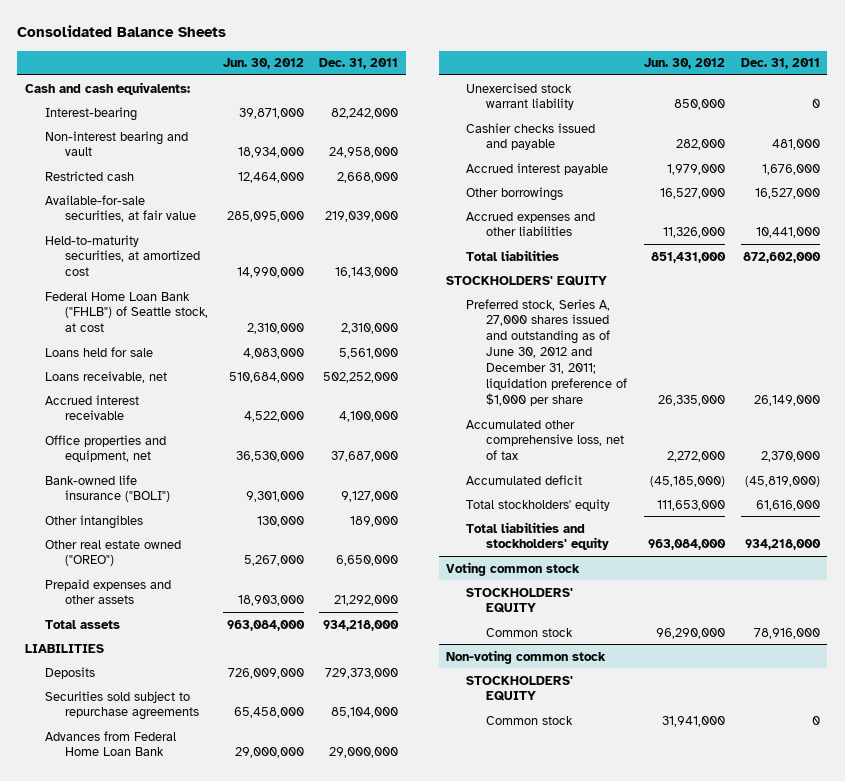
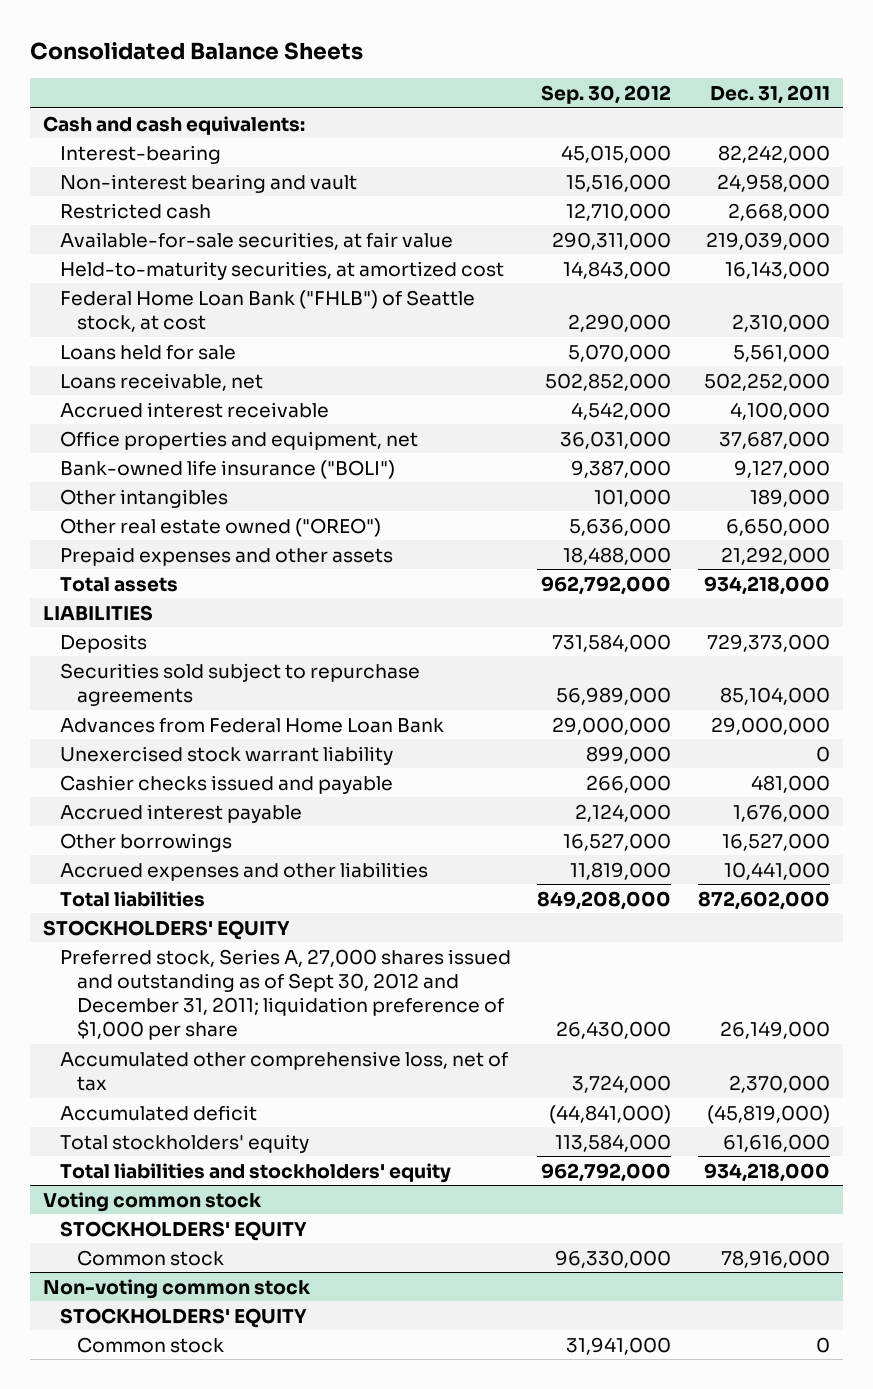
- | Jun. 30, 2012 | Dec. 31, 2011
+ | Sep. 30, 2012 | Dec. 31, 2011
- Preferred stock, Series A, 27,000 shares issued and outstanding as of June 30, 2012 and December 31, 2011; liquidation preference of $1,000 per share | 26,335,000 | 26,149,000
+ Preferred stock, Series A, 27,000 shares issued and outstanding as of Sept 30, 2012 and December 31, 2011; liquidation preference of $1,000 per share | 26,430,000 | 26,149,000

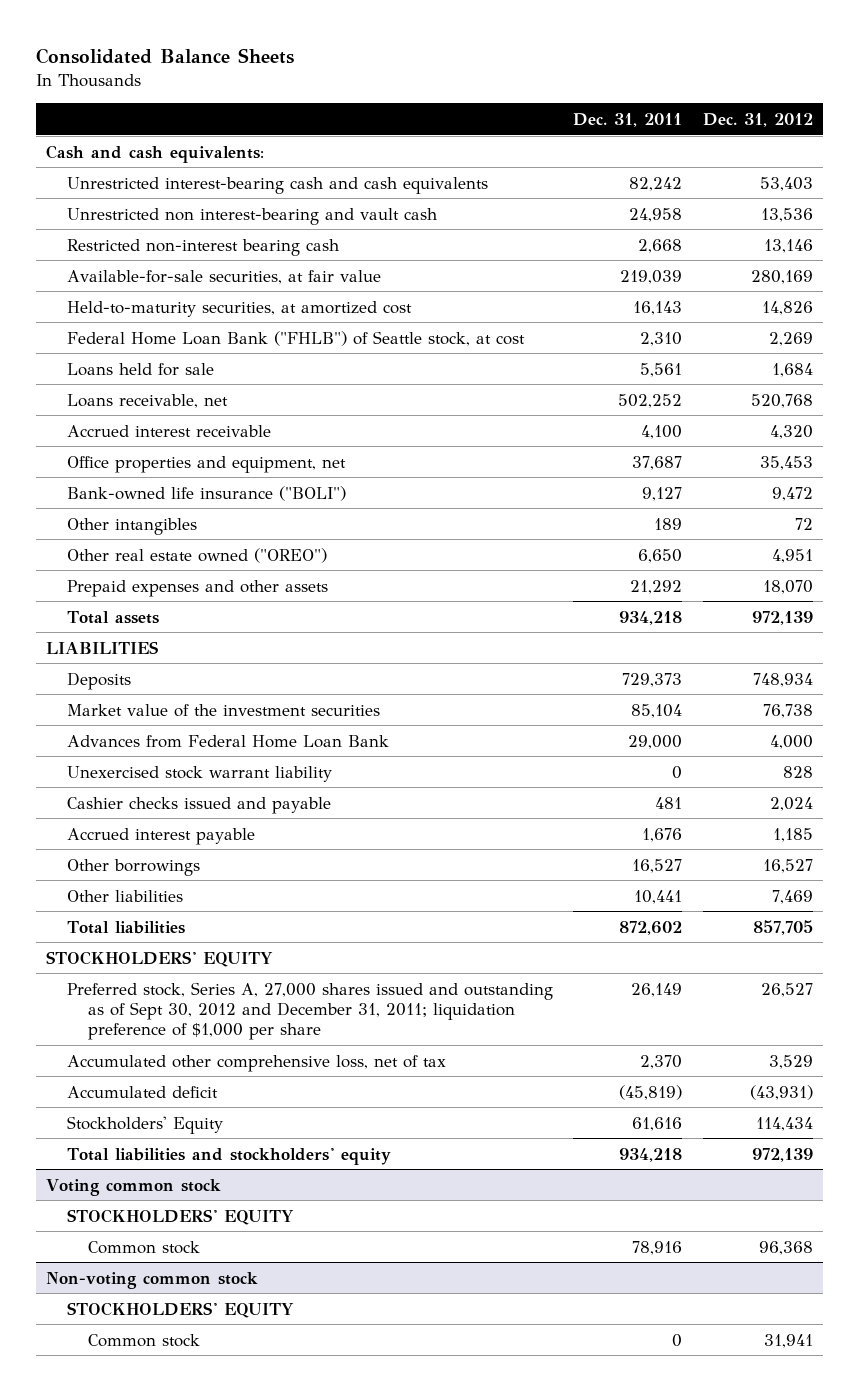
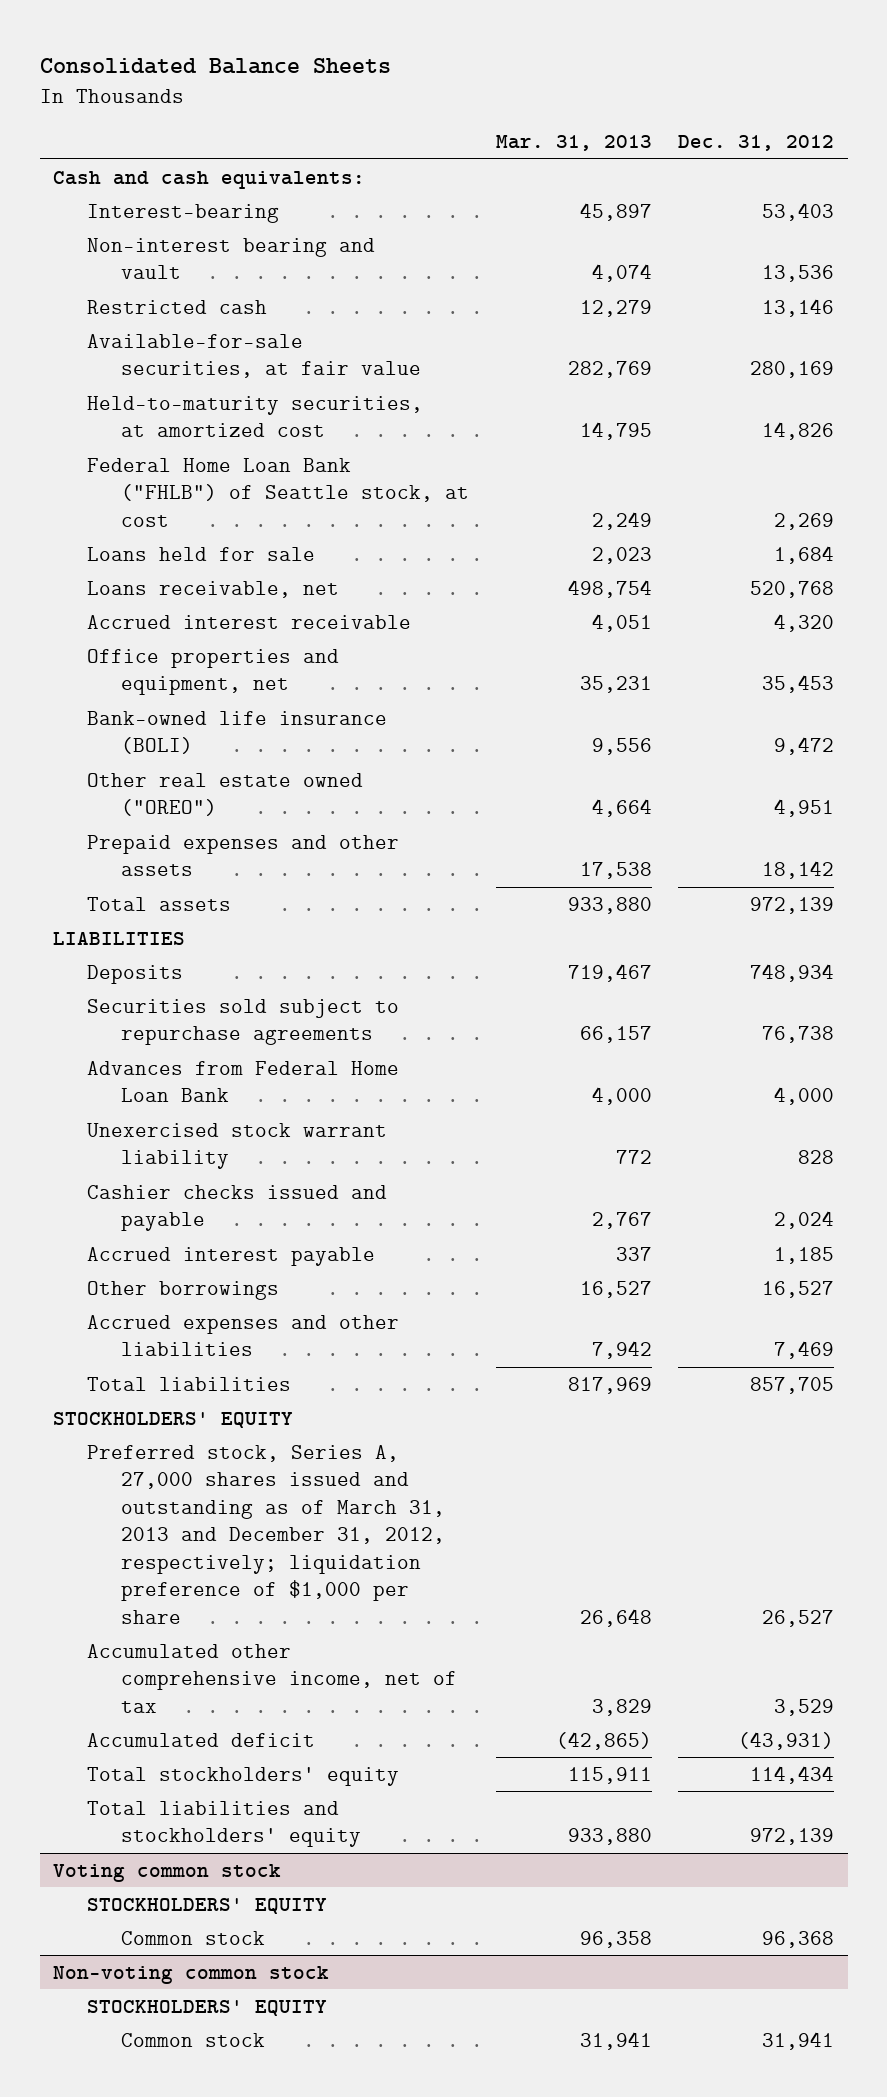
- | Dec. 31, 2011 | Dec. 31, 2012
+ | Mar. 31, 2013 | Dec. 31, 2012
- Unrestricted interest-bearing cash and cash equivalents | 82,242 | 53,403
- Unrestricted non interest-bearing and vault cash | 24,958 | 13,536
- Restricted non-interest bearing cash | 2,668 | 13,146
+ Interest-bearing | 45,897 | 53,403
+ Non-interest bearing and vault | 4,074 | 13,536
+ Restricted cash | 12,279 | 13,146
- Bank-owned life insurance ("BOLI") | 9,127 | 9,472
- Other intangibles | 189 | 72
+ Bank-owned life insurance (BOLI) | 9,556 | 9,472
- Prepaid expenses and other assets | 21,292 | 18,070
+ Prepaid expenses and other assets | 17,538 | 18,142
- Market value of the investment securities | 85,104 | 76,738
+ Securities sold subject to repurchase agreements | 66,157 | 76,738
- Other liabilities | 10,441 | 7,469
+ Accrued expenses and other liabilities | 7,942 | 7,469
- Preferred stock, Series A, 27,000 shares issued and outstanding as of Sept 30, 2012 and December 31, 2011; liquidation preference of $1,000 per share | 26,149 | 26,527
- Accumulated other comprehensive loss, net of tax | 2,370 | 3,529
+ Preferred stock, Series A, 27,000 shares issued and outstanding as of March 31, 2013 and December 31, 2012, respectively; liquidation preference of $1,000 per share | 26,648 | 26,527
+ Accumulated other comprehensive income, net of tax | 3,829 | 3,529
- Stockholders' Equity | 61,616 | 114,434
+ Total stockholders' equity | 115,911 | 114,434

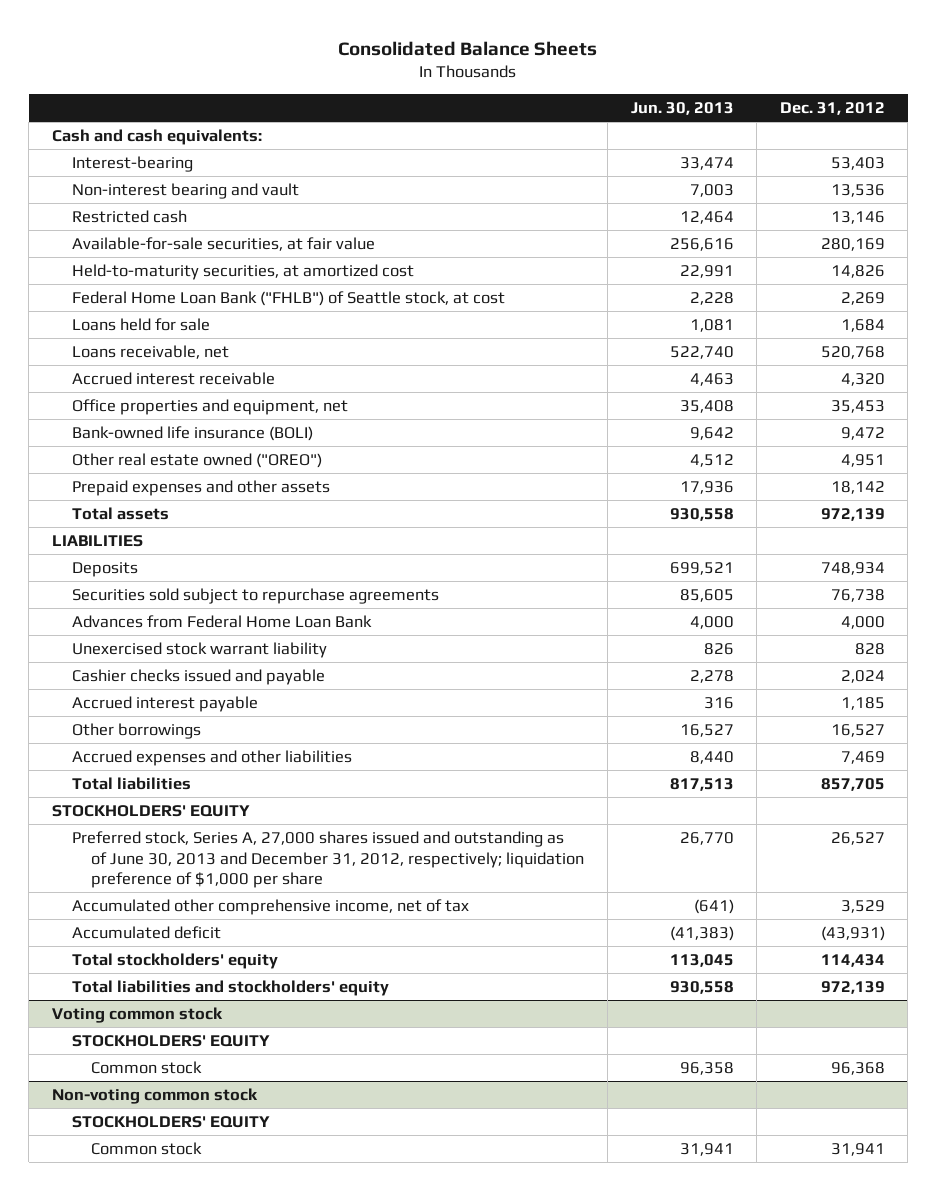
- | Mar. 31, 2013 | Dec. 31, 2012
+ | Jun. 30, 2013 | Dec. 31, 2012
- Preferred stock, Series A, 27,000 shares issued and outstanding as of March 31, 2013 and December 31, 2012, respectively; liquidation preference of $1,000 per share | 26,648 | 26,527
+ Preferred stock, Series A, 27,000 shares issued and outstanding as of June 30, 2013 and December 31, 2012, respectively; liquidation preference of $1,000 per share | 26,770 | 26,527

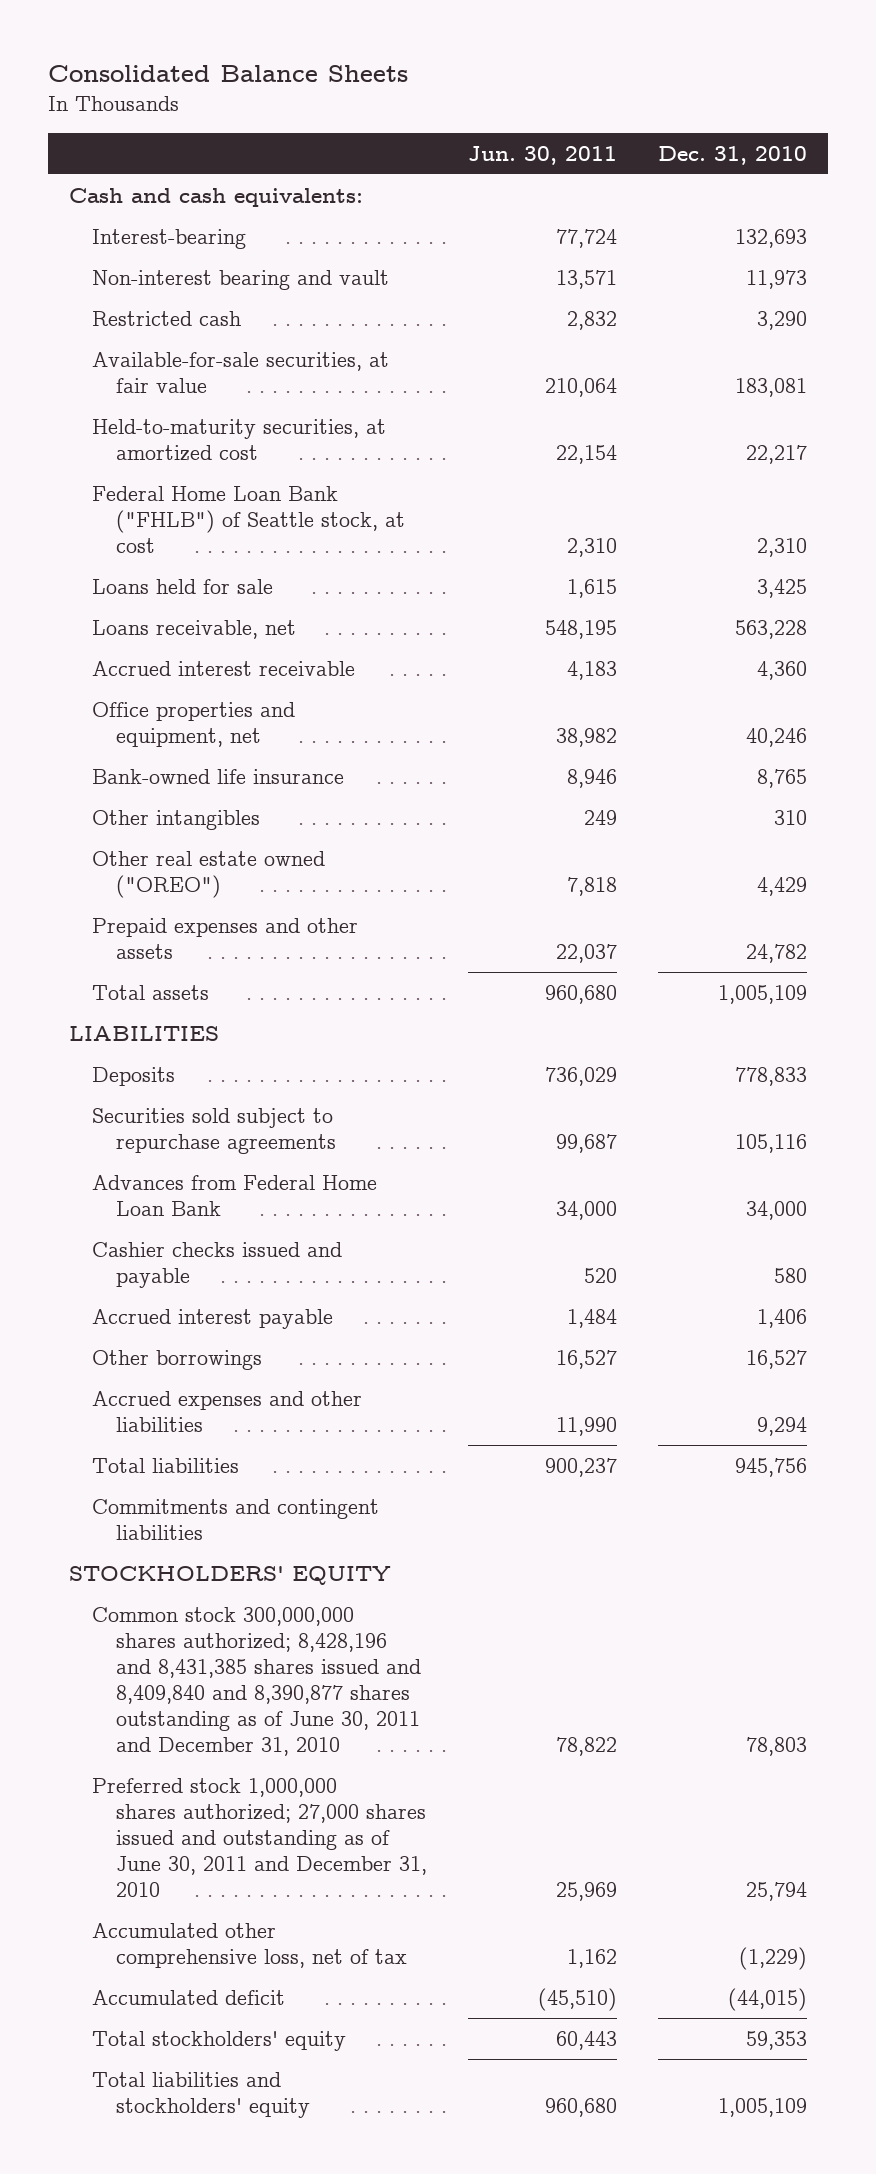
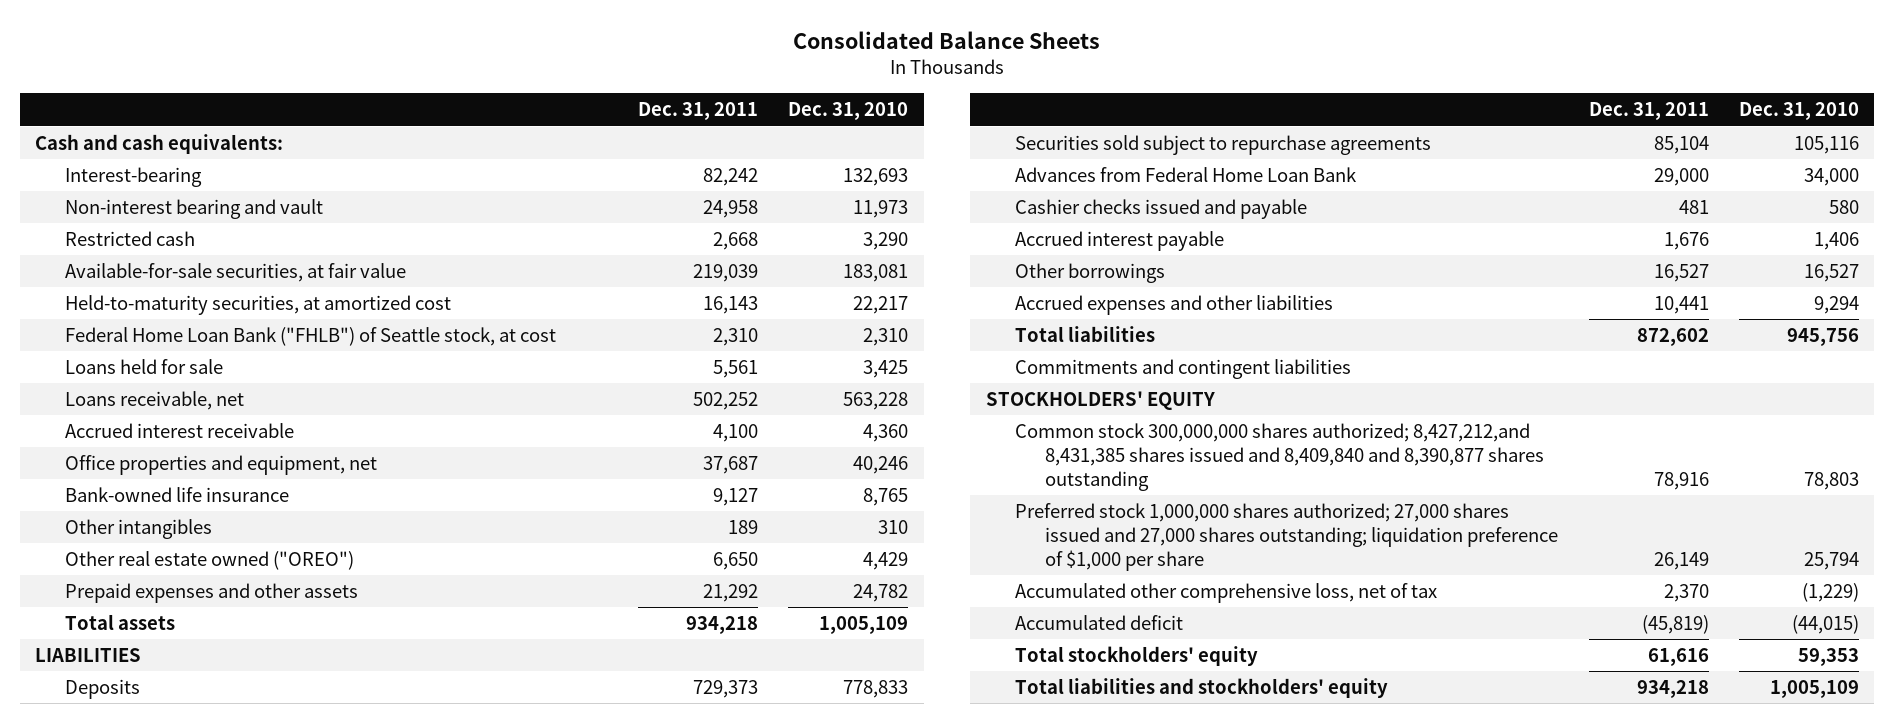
- | Jun. 30, 2011 | Dec. 31, 2010
+ | Dec. 31, 2011 | Dec. 31, 2010
- Common stock 300,000,000 shares authorized; 8,428,196 and 8,431,385 shares issued and 8,409,840 and 8,390,877 shares outstanding as of June 30, 2011 and December 31, 2010 | 78,822 | 78,803
- Preferred stock 1,000,000 shares authorized; 27,000 shares issued and outstanding as of June 30, 2011 and December 31, 2010 | 25,969 | 25,794
+ Common stock 300,000,000 shares authorized; 8,427,212,and 8,431,385 shares issued and 8,409,840 and 8,390,877 shares outstanding | 78,916 | 78,803
+ Preferred stock 1,000,000 shares authorized; 27,000 shares issued and 27,000 shares outstanding; liquidation preference of $1,000 per share | 26,149 | 25,794

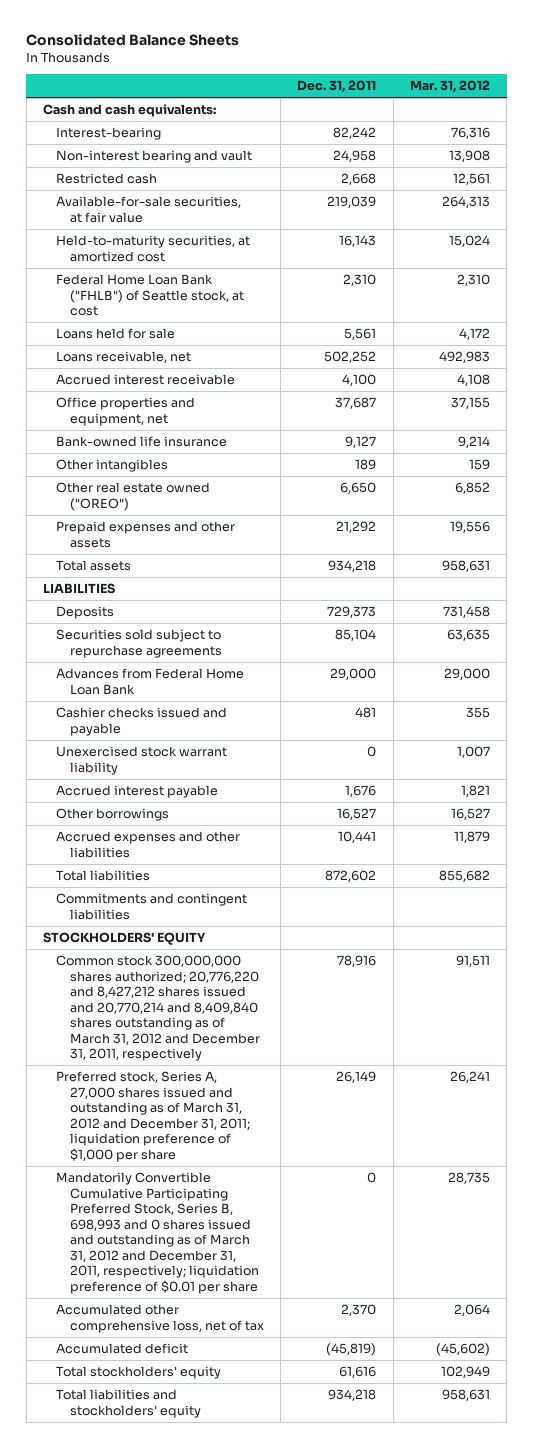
- | Dec. 31, 2011 | Dec. 31, 2010
+ | Dec. 31, 2011 | Mar. 31, 2012
+ Unexercised stock warrant liability | 0 | 1,007
- Common stock 300,000,000 shares authorized; 8,427,212,and 8,431,385 shares issued and 8,409,840 and 8,390,877 shares outstanding | 78,916 | 78,803
- Preferred stock 1,000,000 shares authorized; 27,000 shares issued and 27,000 shares outstanding; liquidation preference of $1,000 per share | 26,149 | 25,794
+ Common stock 300,000,000 shares authorized; 20,776,220 and 8,427,212 shares issued and 20,770,214 and 8,409,840 shares outstanding as of March 31, 2012 and December 31, 2011, respectively | 78,916 | 91,511
+ Preferred stock, Series A, 27,000 shares issued and outstanding as of March 31, 2012 and December 31, 2011; liquidation preference of $1,000 per share | 26,149 | 26,241
+ Mandatorily Convertible Cumulative Participating Preferred Stock, Series B, 698,993 and 0 shares issued and outstanding as of March 31, 2012 and December 31, 2011, respectively; liquidation preference of $0.01 per share | 0 | 28,735

